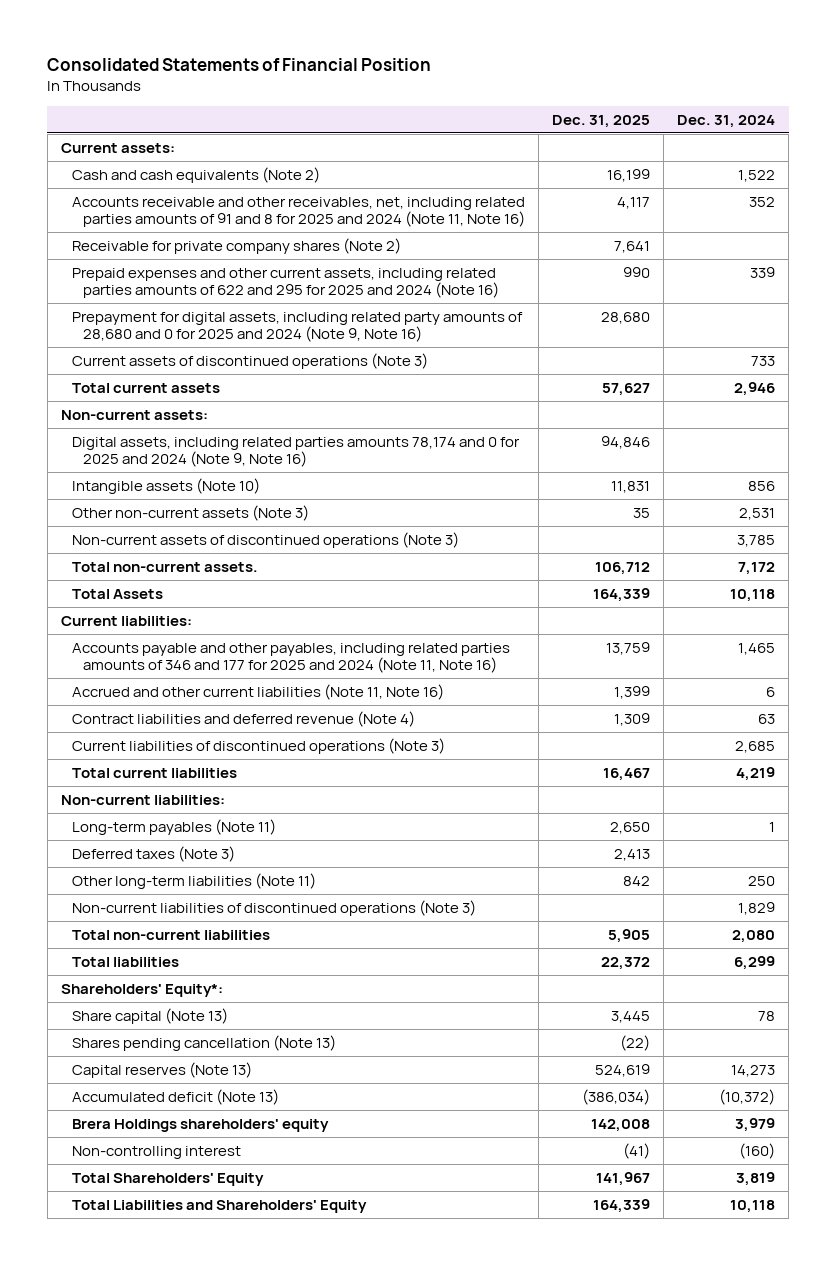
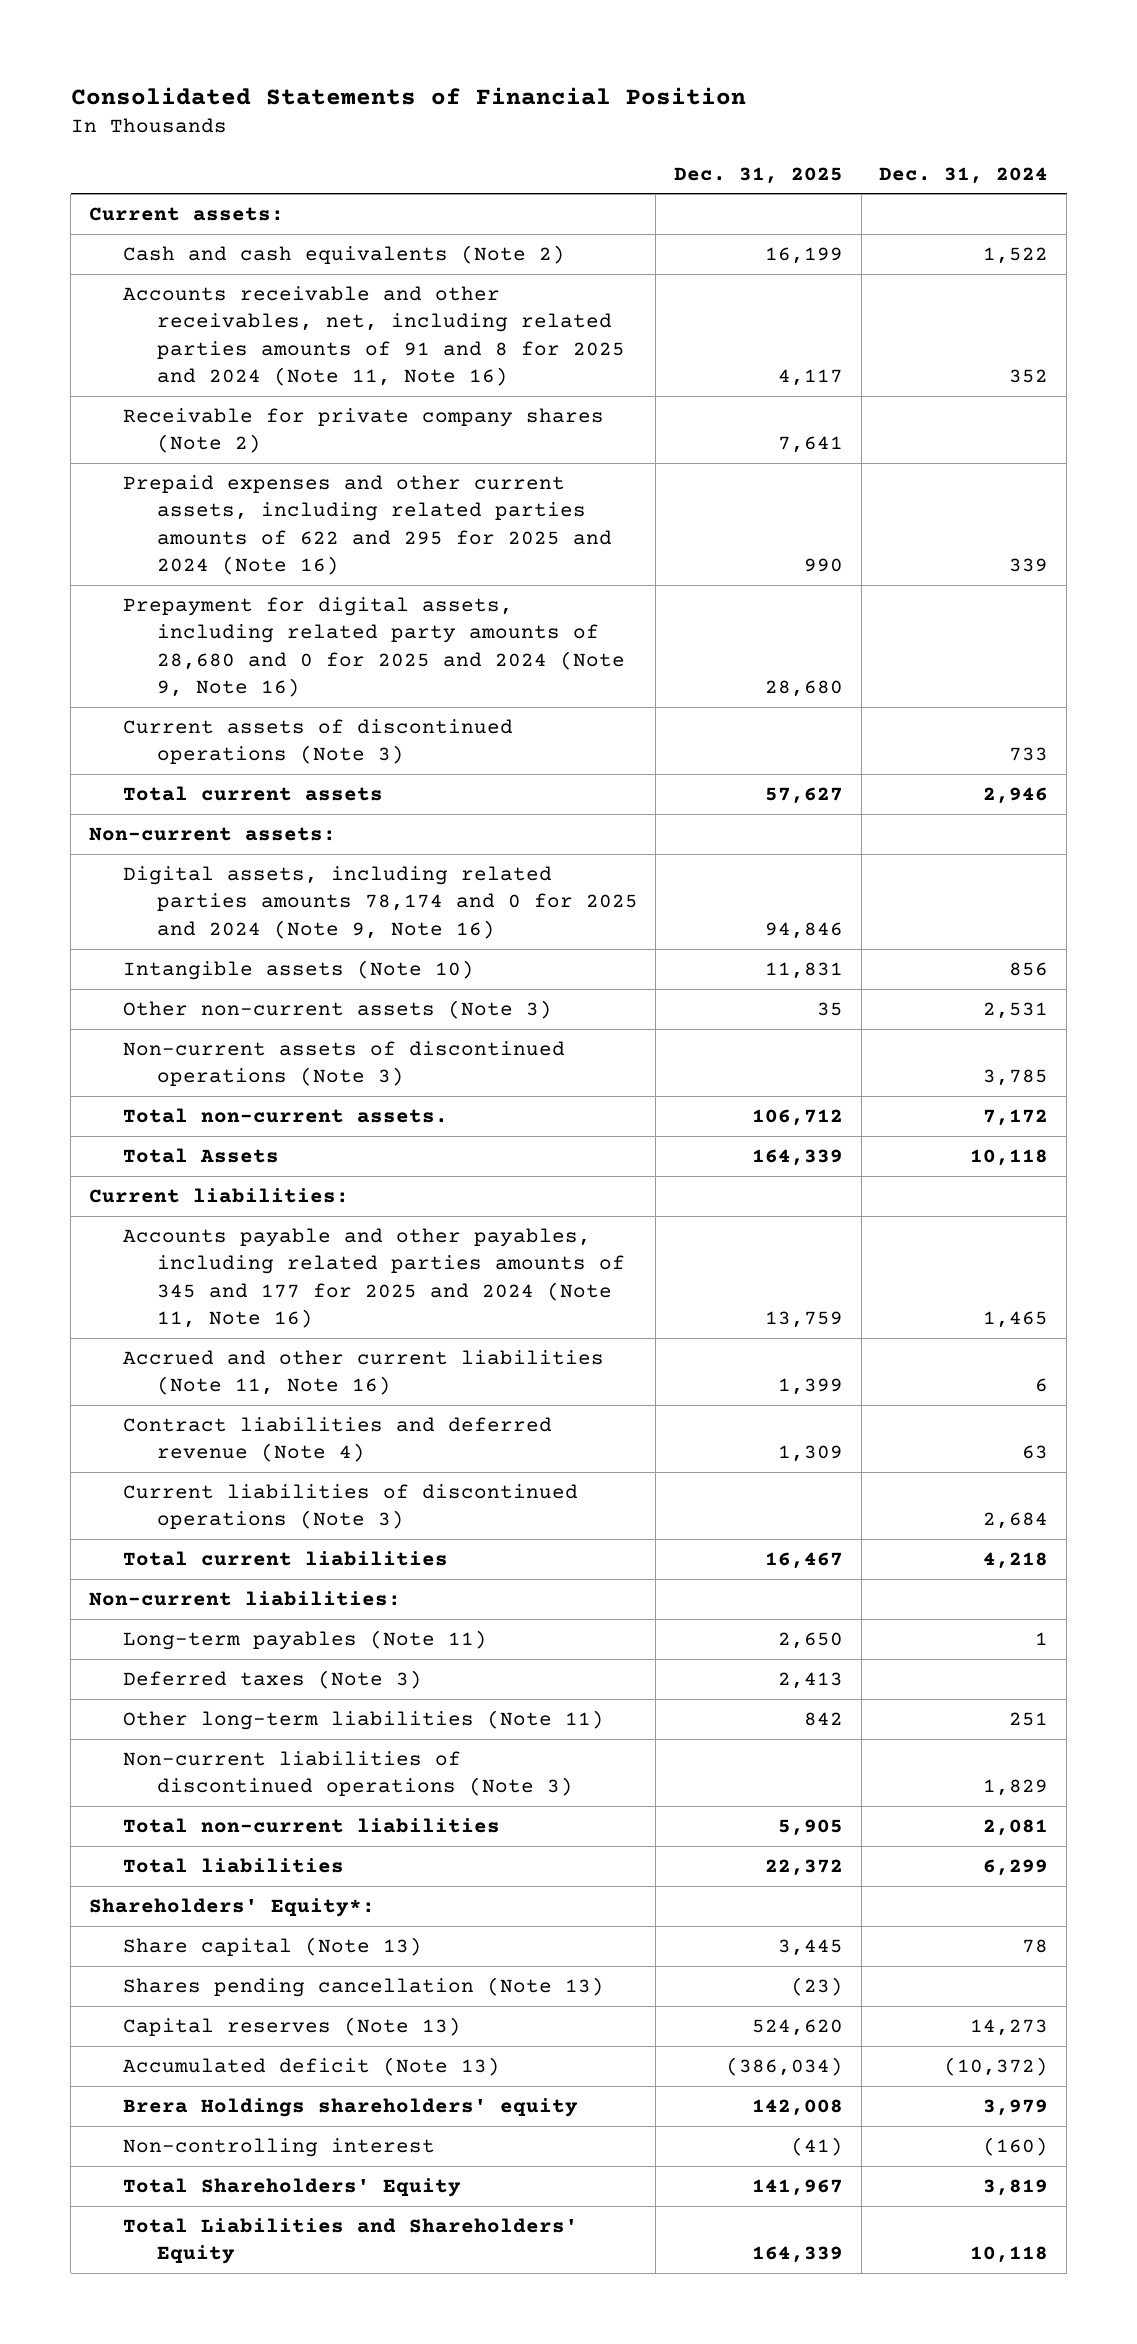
- Accounts payable and other payables, including related parties amounts of 346 and 177 for 2025 and 2024 (Note 11, Note 16) | 13,759 | 1,465
+ Accounts payable and other payables, including related parties amounts of 345 and 177 for 2025 and 2024 (Note 11, Note 16) | 13,759 | 1,465
- Current liabilities of discontinued operations (Note 3) | | 2,685
- Total current liabilities | 16,467 | 4,219
+ Current liabilities of discontinued operations (Note 3) | | 2,684
+ Total current liabilities | 16,467 | 4,218
- Other long-term liabilities (Note 11) | 842 | 250
+ Other long-term liabilities (Note 11) | 842 | 251
- Total non-current liabilities | 5,905 | 2,080
+ Total non-current liabilities | 5,905 | 2,081
- Shares pending cancellation (Note 13) | (22) |
- Capital reserves (Note 13) | 524,619 | 14,273
+ Shares pending cancellation (Note 13) | (23) |
+ Capital reserves (Note 13) | 524,620 | 14,273

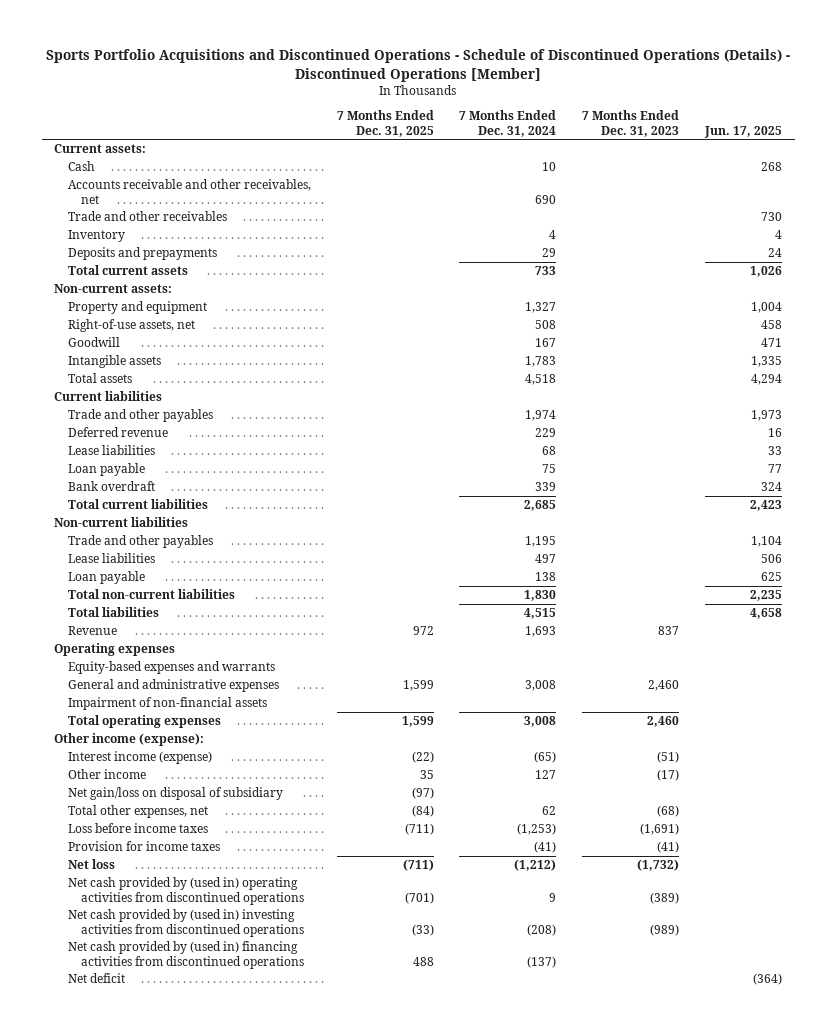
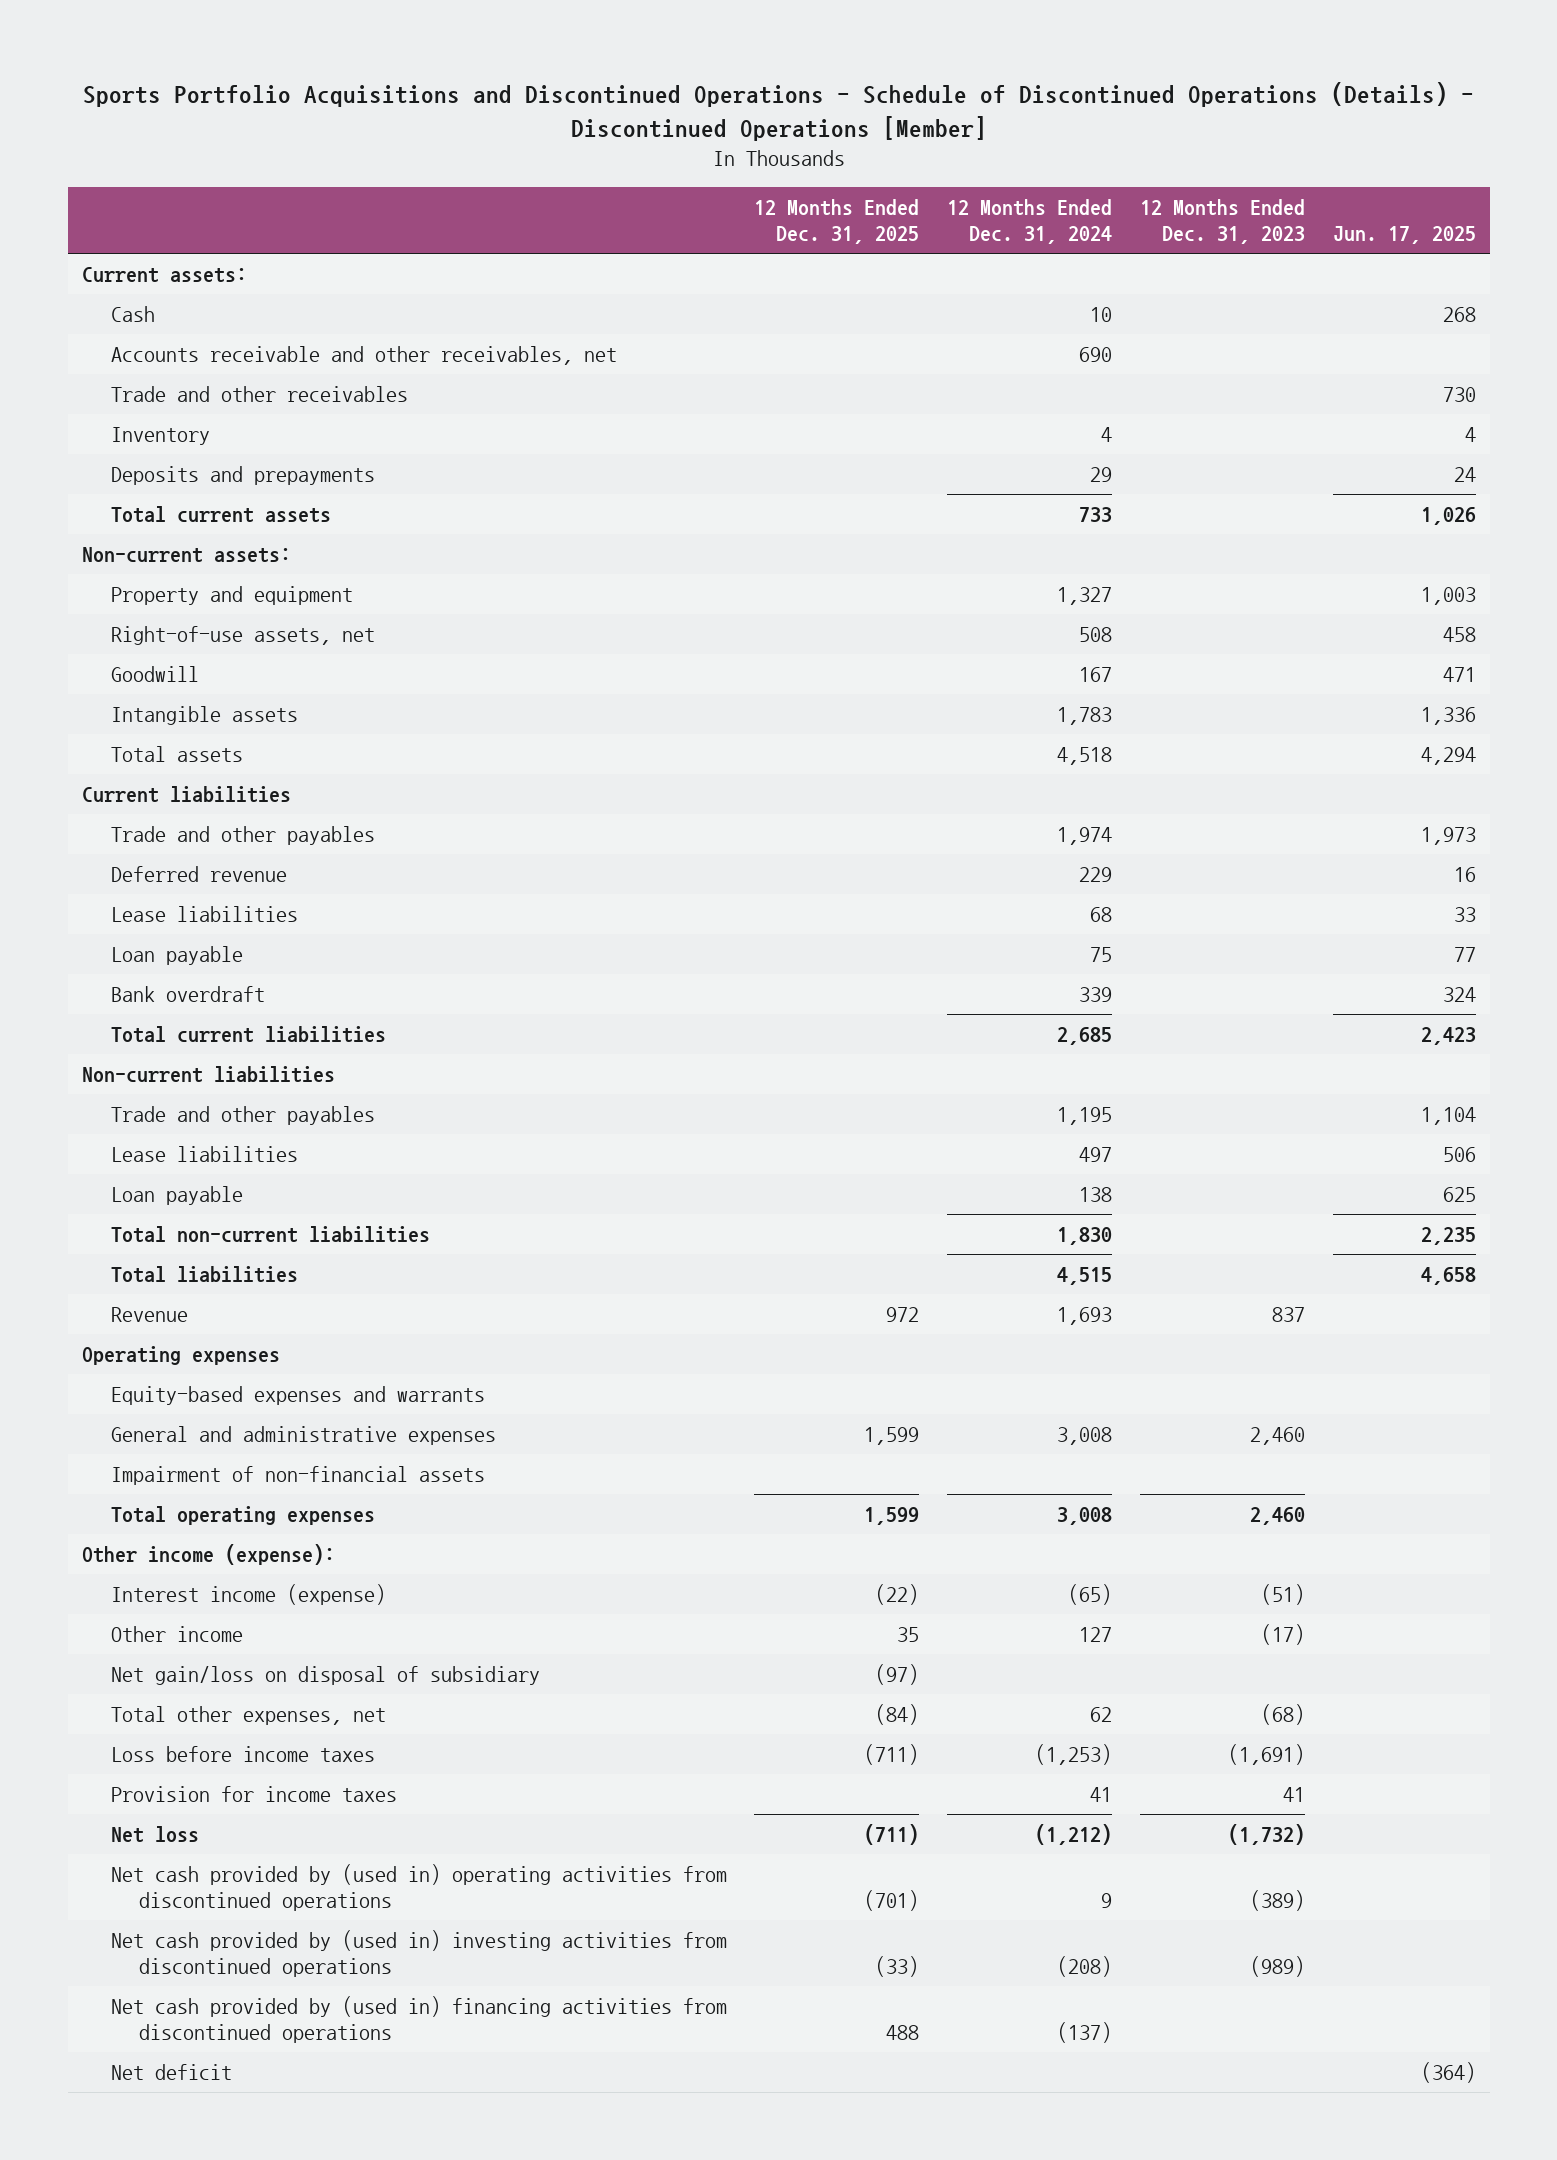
- | 7 Months Ended Dec. 31, 2025 | 7 Months Ended Dec. 31, 2024 | 7 Months Ended Dec. 31, 2023 | Jun. 17, 2025
+ | 12 Months Ended Dec. 31, 2025 | 12 Months Ended Dec. 31, 2024 | 12 Months Ended Dec. 31, 2023 | Jun. 17, 2025
- Property and equipment | | 1,327 | | 1,004
+ Property and equipment | | 1,327 | | 1,003
- Intangible assets | | 1,783 | | 1,335
+ Intangible assets | | 1,783 | | 1,336

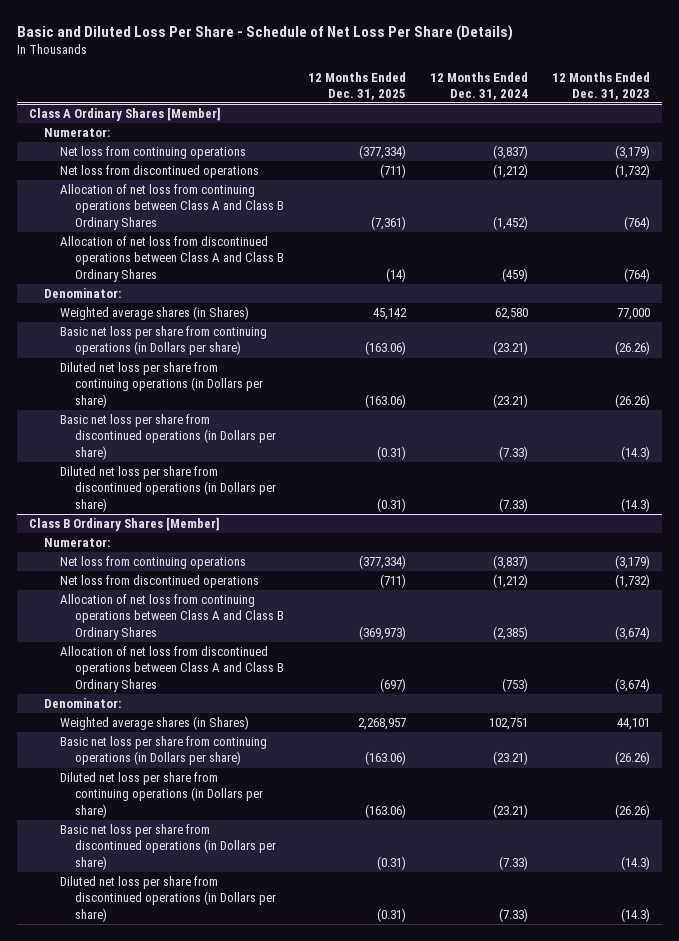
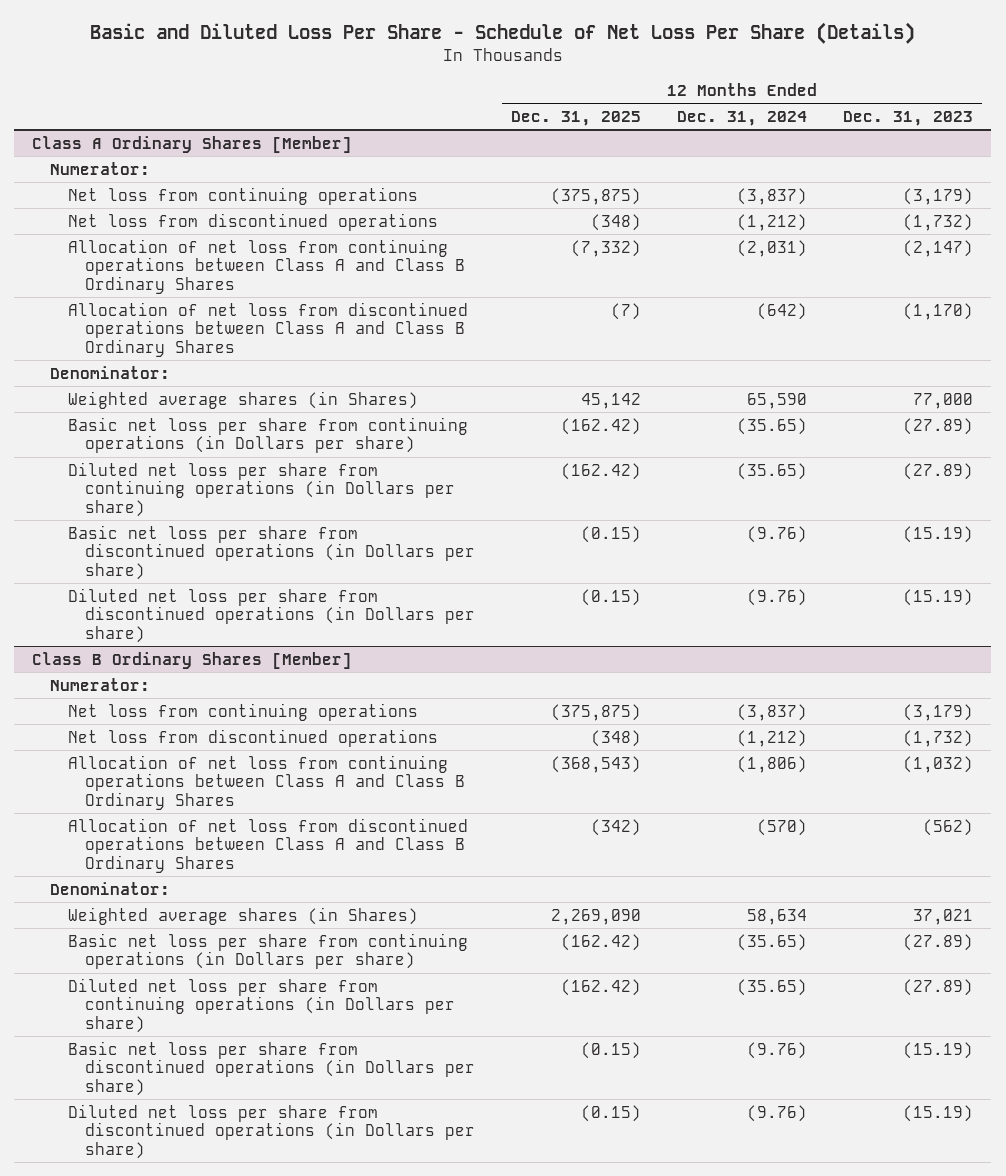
@ Class A Ordinary Shares [Member]
- Net loss from continuing operations | (377,334) | (3,837) | (3,179)
- Net loss from discontinued operations | (711) | (1,212) | (1,732)
- Allocation of net loss from continuing operations between Class A and Class B Ordinary Shares | (7,361) | (1,452) | (764)
- Allocation of net loss from discontinued operations between Class A and Class B Ordinary Shares | (14) | (459) | (764)
+ Net loss from continuing operations | (375,875) | (3,837) | (3,179)
+ Net loss from discontinued operations | (348) | (1,212) | (1,732)
+ Allocation of net loss from continuing operations between Class A and Class B Ordinary Shares | (7,332) | (2,031) | (2,147)
+ Allocation of net loss from discontinued operations between Class A and Class B Ordinary Shares | (7) | (642) | (1,170)
- Weighted average shares (in Shares) | 45,142 | 62,580 | 77,000
- Basic net loss per share from continuing operations (in Dollars per share) | (163.06) | (23.21) | (26.26)
- Diluted net loss per share from continuing operations (in Dollars per share) | (163.06) | (23.21) | (26.26)
- Basic net loss per share from discontinued operations (in Dollars per share) | (0.31) | (7.33) | (14.3)
- Diluted net loss per share from discontinued operations (in Dollars per share) | (0.31) | (7.33) | (14.3)
+ Weighted average shares (in Shares) | 45,142 | 65,590 | 77,000
+ Basic net loss per share from continuing operations (in Dollars per share) | (162.42) | (35.65) | (27.89)
+ Diluted net loss per share from continuing operations (in Dollars per share) | (162.42) | (35.65) | (27.89)
+ Basic net loss per share from discontinued operations (in Dollars per share) | (0.15) | (9.76) | (15.19)
+ Diluted net loss per share from discontinued operations (in Dollars per share) | (0.15) | (9.76) | (15.19)
@ Class B Ordinary Shares [Member]
- Net loss from continuing operations | (377,334) | (3,837) | (3,179)
- Net loss from discontinued operations | (711) | (1,212) | (1,732)
- Allocation of net loss from continuing operations between Class A and Class B Ordinary Shares | (369,973) | (2,385) | (3,674)
- Allocation of net loss from discontinued operations between Class A and Class B Ordinary Shares | (697) | (753) | (3,674)
+ Net loss from continuing operations | (375,875) | (3,837) | (3,179)
+ Net loss from discontinued operations | (348) | (1,212) | (1,732)
+ Allocation of net loss from continuing operations between Class A and Class B Ordinary Shares | (368,543) | (1,806) | (1,032)
+ Allocation of net loss from discontinued operations between Class A and Class B Ordinary Shares | (342) | (570) | (562)
- Weighted average shares (in Shares) | 2,268,957 | 102,751 | 44,101
- Basic net loss per share from continuing operations (in Dollars per share) | (163.06) | (23.21) | (26.26)
- Diluted net loss per share from continuing operations (in Dollars per share) | (163.06) | (23.21) | (26.26)
- Basic net loss per share from discontinued operations (in Dollars per share) | (0.31) | (7.33) | (14.3)
- Diluted net loss per share from discontinued operations (in Dollars per share) | (0.31) | (7.33) | (14.3)
+ Weighted average shares (in Shares) | 2,269,090 | 58,634 | 37,021
+ Basic net loss per share from continuing operations (in Dollars per share) | (162.42) | (35.65) | (27.89)
+ Diluted net loss per share from continuing operations (in Dollars per share) | (162.42) | (35.65) | (27.89)
+ Basic net loss per share from discontinued operations (in Dollars per share) | (0.15) | (9.76) | (15.19)
+ Diluted net loss per share from discontinued operations (in Dollars per share) | (0.15) | (9.76) | (15.19)

